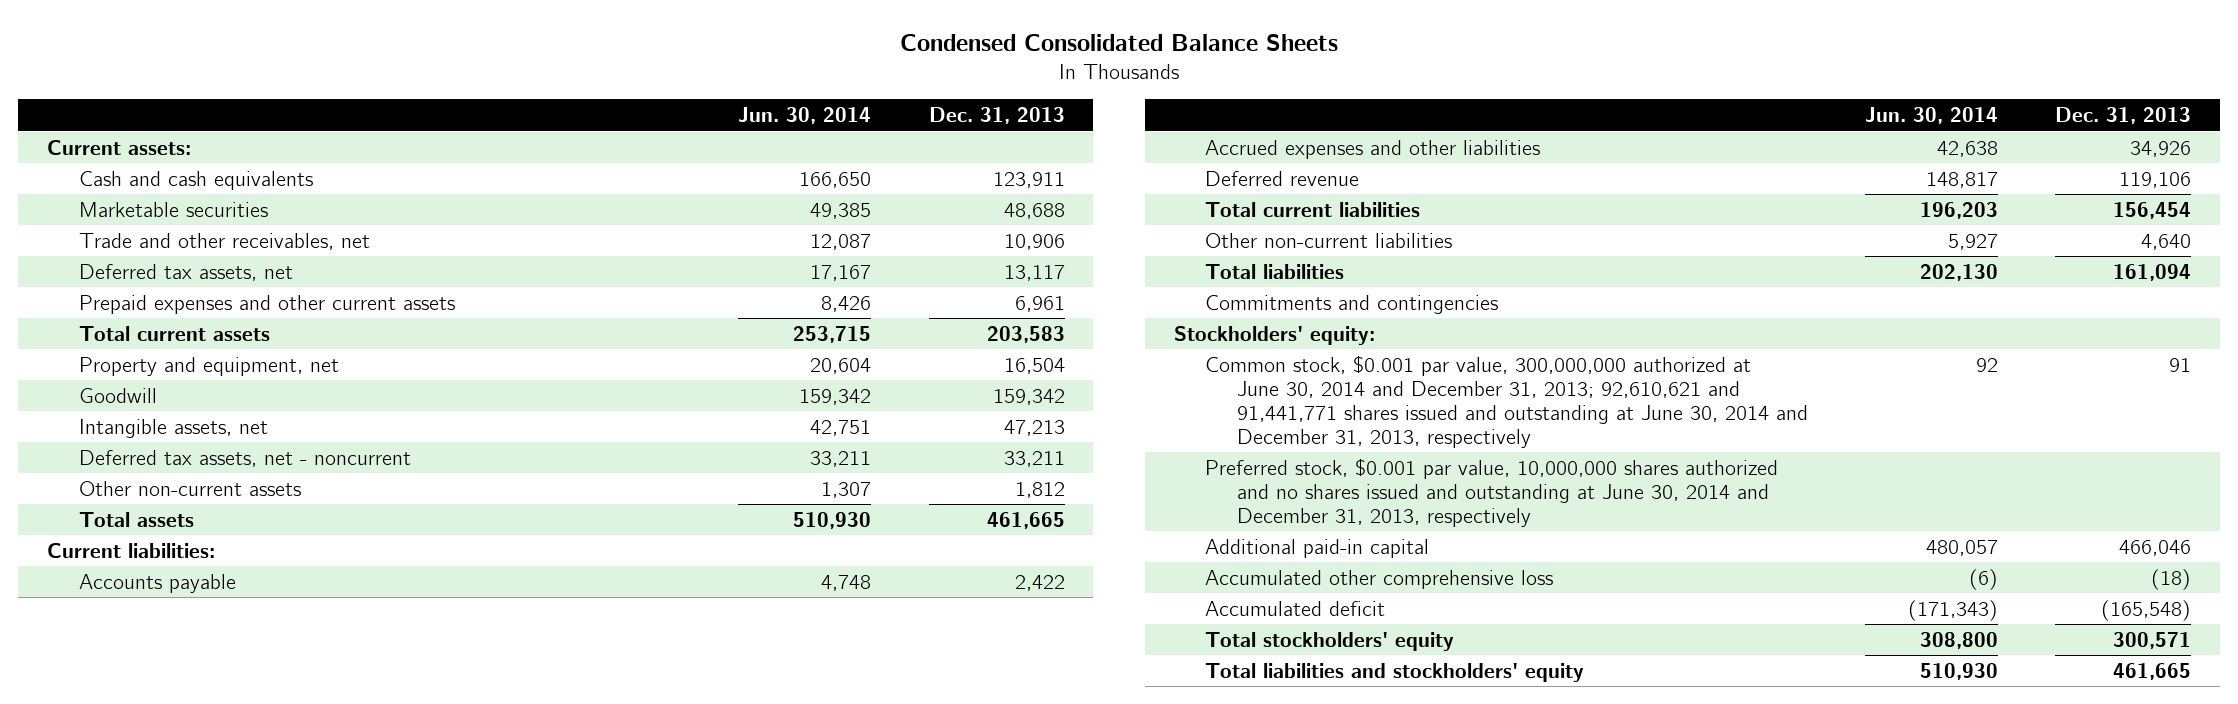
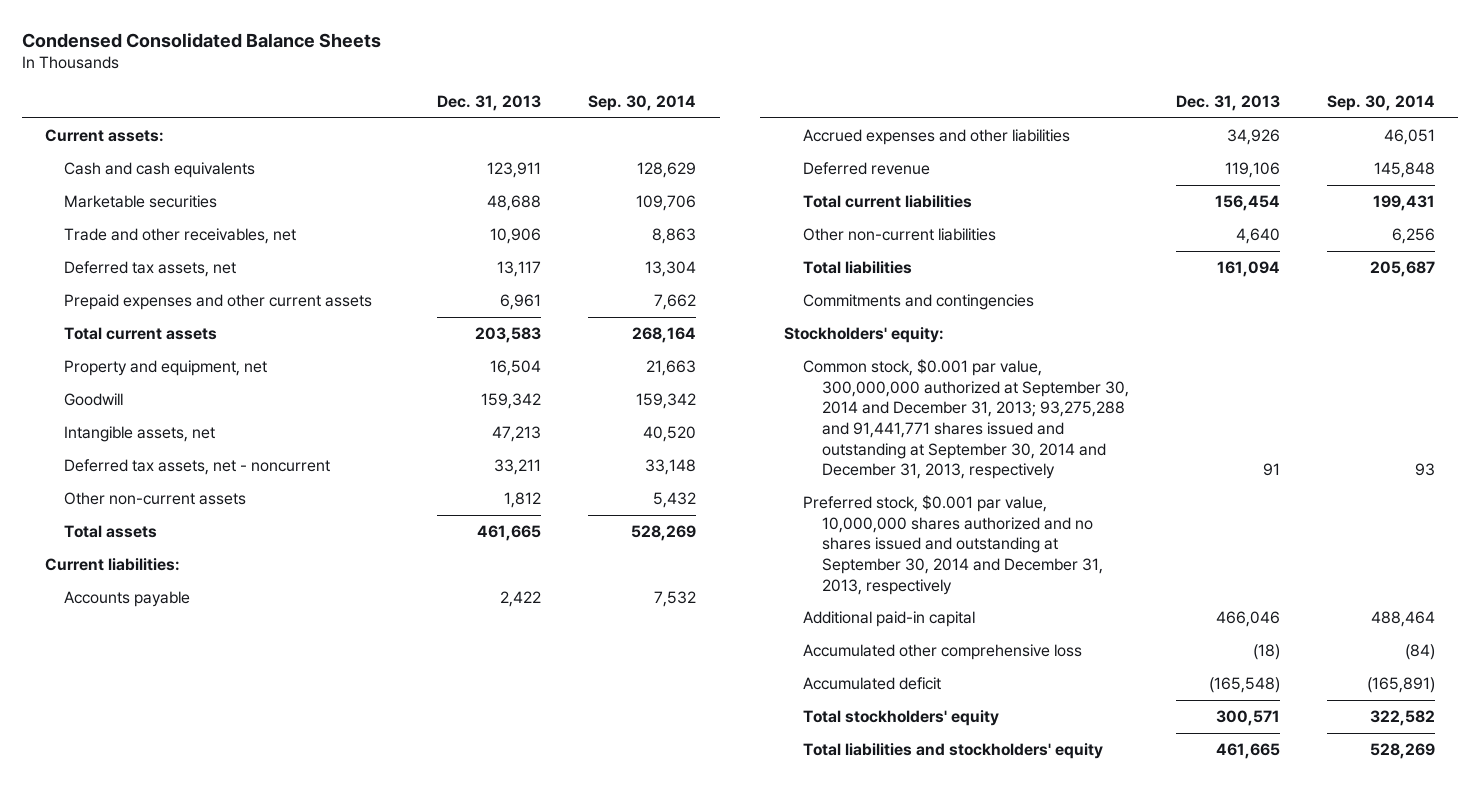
- | Jun. 30, 2014 | Dec. 31, 2013
+ | Dec. 31, 2013 | Sep. 30, 2014
- Common stock, $0.001 par value, 300,000,000 authorized at June 30, 2014 and December 31, 2013; 92,610,621 and 91,441,771 shares issued and outstanding at June 30, 2014 and December 31, 2013, respectively | 92 | 91
- Preferred stock, $0.001 par value, 10,000,000 shares authorized and no shares issued and outstanding at June 30, 2014 and December 31, 2013, respectively
+ Common stock, $0.001 par value, 300,000,000 authorized at September 30, 2014 and December 31, 2013; 93,275,288 and 91,441,771 shares issued and outstanding at September 30, 2014 and December 31, 2013, respectively | 91 | 93
+ Preferred stock, $0.001 par value, 10,000,000 shares authorized and no shares issued and outstanding at September 30, 2014 and December 31, 2013, respectively

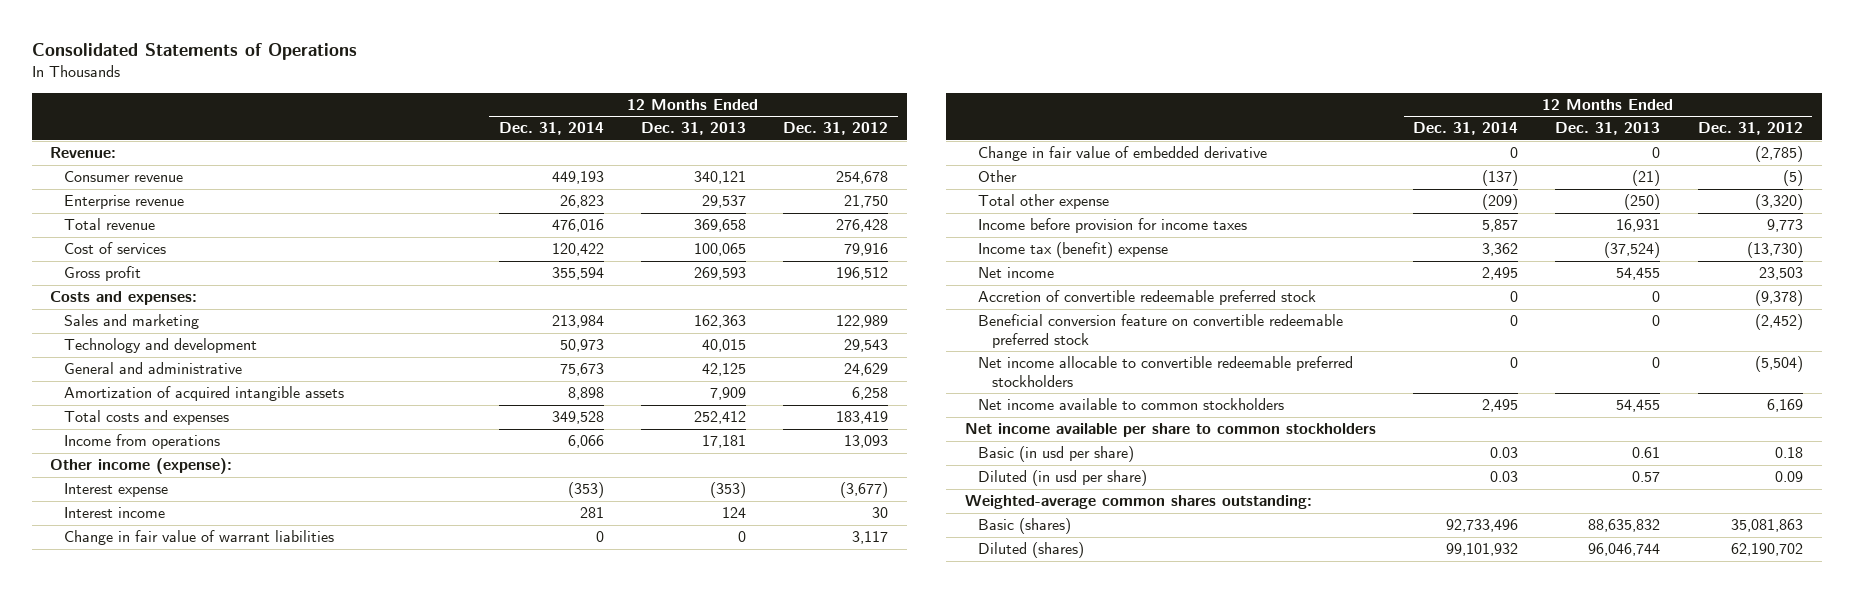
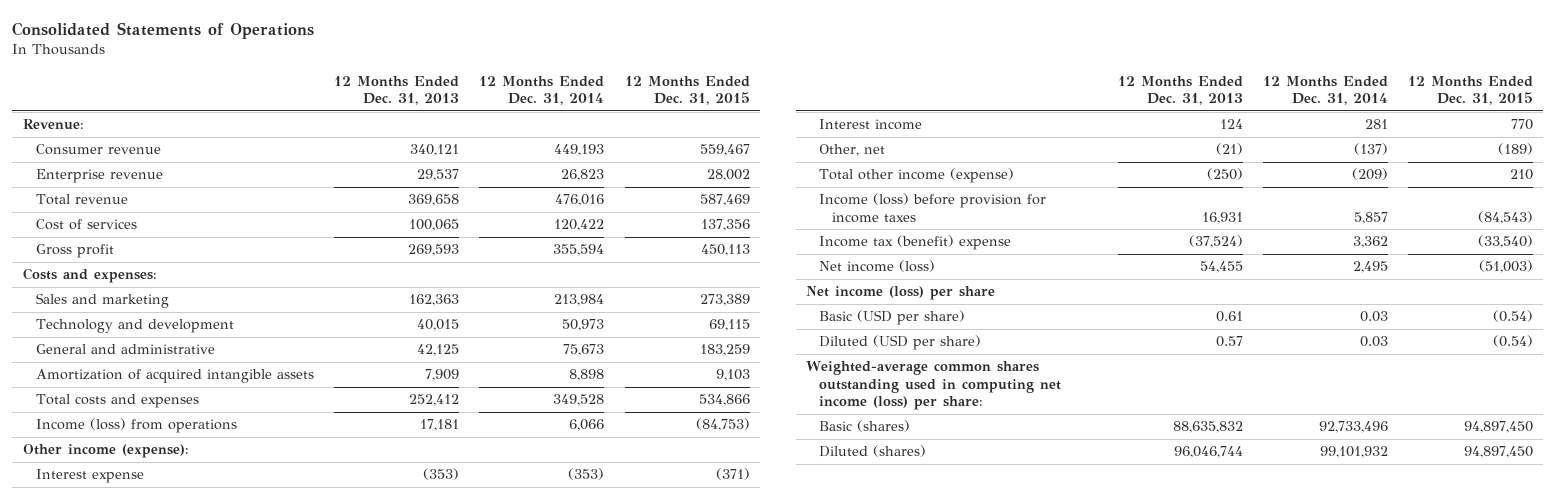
- | 12 Months Ended Dec. 31, 2014 | 12 Months Ended Dec. 31, 2013 | 12 Months Ended Dec. 31, 2012
+ | 12 Months Ended Dec. 31, 2013 | 12 Months Ended Dec. 31, 2014 | 12 Months Ended Dec. 31, 2015
- Income from operations | 6,066 | 17,181 | 13,093
+ Income (loss) from operations | 17,181 | 6,066 | (84,753)
- Change in fair value of warrant liabilities | 0 | 0 | 3,117
- Change in fair value of embedded derivative | 0 | 0 | (2,785)
- Other | (137) | (21) | (5)
- Total other expense | (209) | (250) | (3,320)
- Income before provision for income taxes | 5,857 | 16,931 | 9,773
+ Other, net | (21) | (137) | (189)
+ Total other income (expense) | (250) | (209) | 210
+ Income (loss) before provision for income taxes | 16,931 | 5,857 | (84,543)
- Net income | 2,495 | 54,455 | 23,503
- Accretion of convertible redeemable preferred stock | 0 | 0 | (9,378)
- Beneficial conversion feature on convertible redeemable preferred stock | 0 | 0 | (2,452)
- Net income allocable to convertible redeemable preferred stockholders | 0 | 0 | (5,504)
- Net income available to common stockholders | 2,495 | 54,455 | 6,169
- Net income available per share to common stockholders
- Basic (in usd per share) | 0.03 | 0.61 | 0.18
- Diluted (in usd per share) | 0.03 | 0.57 | 0.09
- Weighted-average common shares outstanding:
+ Net income (loss) | 54,455 | 2,495 | (51,003)
+ Net income (loss) per share
+ Basic (USD per share) | 0.61 | 0.03 | (0.54)
+ Diluted (USD per share) | 0.57 | 0.03 | (0.54)
+ Weighted-average common shares outstanding used in computing net income (loss) per share:

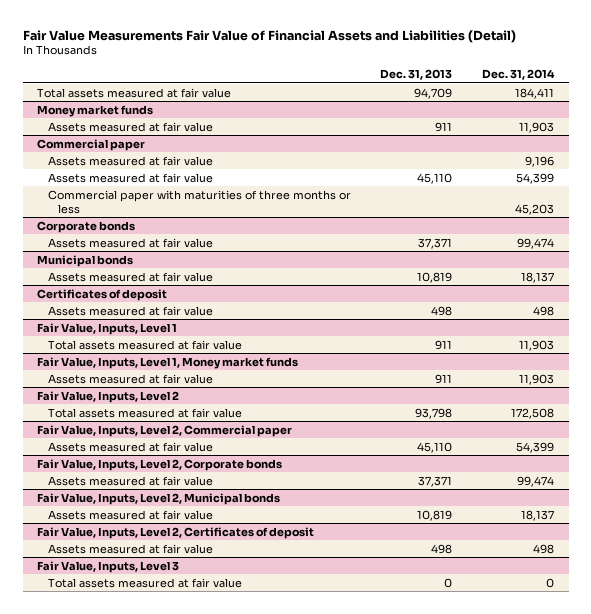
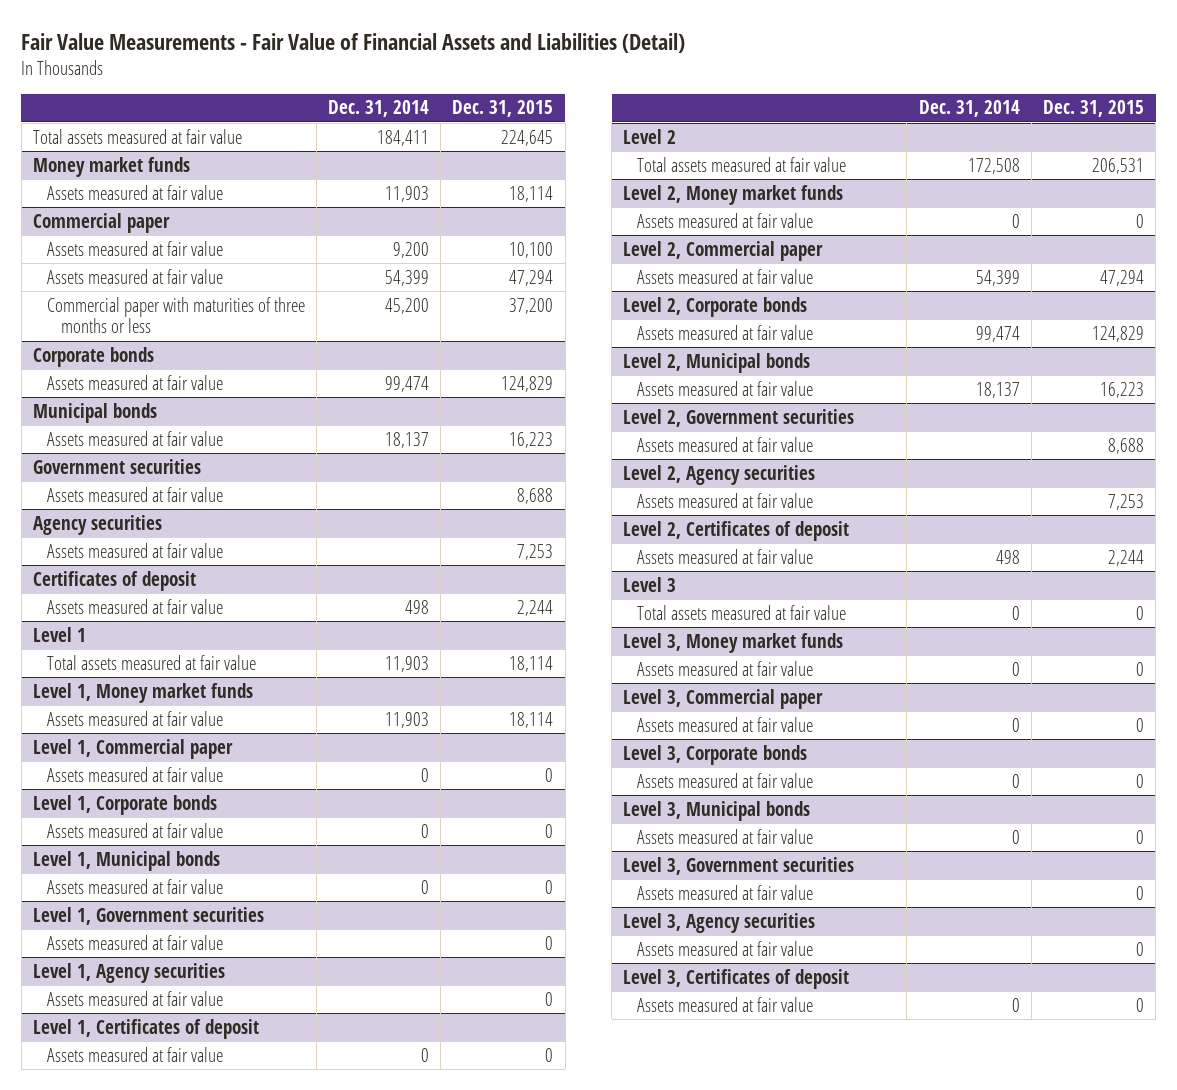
- Fair Value Measurements Fair Value of Financial Assets and Liabilities (Detail)
+ Fair Value Measurements - Fair Value of Financial Assets and Liabilities (Detail)
- | Dec. 31, 2013 | Dec. 31, 2014
+ | Dec. 31, 2014 | Dec. 31, 2015
@ Commercial paper
- Assets measured at fair value | | 9,196
+ Assets measured at fair value | 9,200 | 10,100
- Commercial paper with maturities of three months or less | | 45,203
+ Commercial paper with maturities of three months or less | 45,200 | 37,200
+ Government securities
+ Assets measured at fair value | | 8,688
+ Agency securities
+ Assets measured at fair value | | 7,253
- Fair Value, Inputs, Level 1
+ Level 1
- Fair Value, Inputs, Level 1, Money market funds
+ Level 1, Money market funds
- Fair Value, Inputs, Level 2
+ Level 1, Commercial paper
+ Assets measured at fair value | 0 | 0
+ Level 1, Corporate bonds
+ Assets measured at fair value | 0 | 0
+ Level 1, Municipal bonds
+ Assets measured at fair value | 0 | 0
+ Level 1, Government securities
+ Assets measured at fair value | | 0
+ Level 1, Agency securities
+ Assets measured at fair value | | 0
+ Level 1, Certificates of deposit
+ Assets measured at fair value | 0 | 0
+ Level 2
- Fair Value, Inputs, Level 2, Commercial paper
+ Level 2, Money market funds
+ Assets measured at fair value | 0 | 0
+ Level 2, Commercial paper
- Fair Value, Inputs, Level 2, Corporate bonds
+ Level 2, Corporate bonds
- Fair Value, Inputs, Level 2, Municipal bonds
+ Level 2, Municipal bonds
- Fair Value, Inputs, Level 2, Certificates of deposit
+ Level 2, Government securities
+ Assets measured at fair value | | 8,688
+ Level 2, Agency securities
+ Assets measured at fair value | | 7,253
+ Level 2, Certificates of deposit
- Fair Value, Inputs, Level 3
+ Level 3
+ Level 3, Money market funds
+ Assets measured at fair value | 0 | 0
+ Level 3, Commercial paper
+ Assets measured at fair value | 0 | 0
+ Level 3, Corporate bonds
+ Assets measured at fair value | 0 | 0
+ Level 3, Municipal bonds
+ Assets measured at fair value | 0 | 0
+ Level 3, Government securities
+ Assets measured at fair value | | 0
+ Level 3, Agency securities
+ Assets measured at fair value | | 0
+ Level 3, Certificates of deposit
+ Assets measured at fair value | 0 | 0

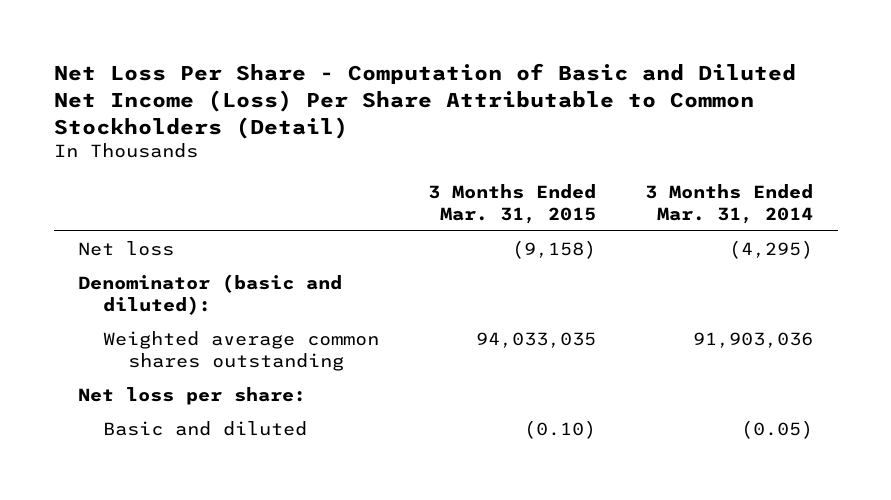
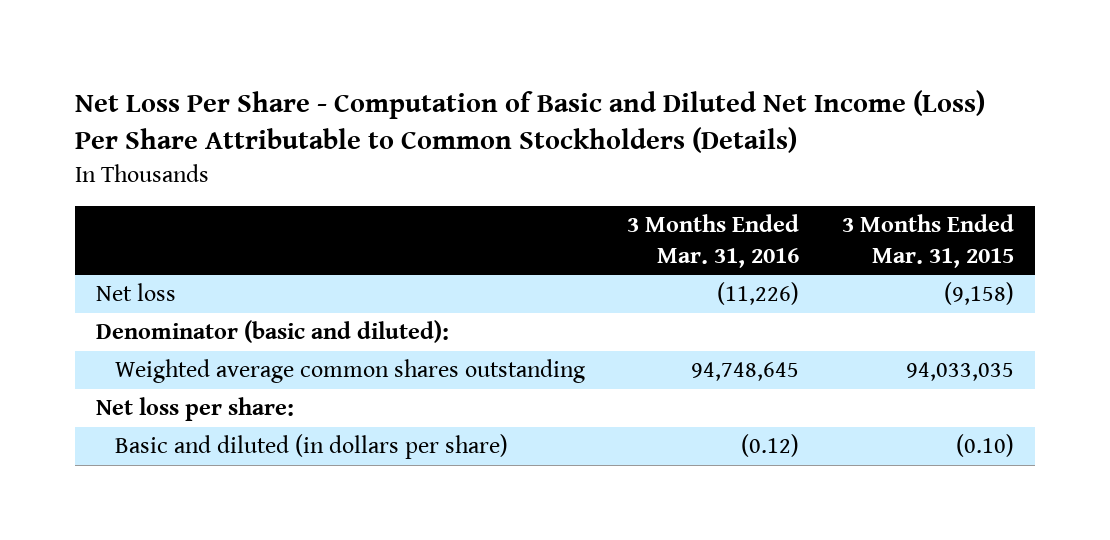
- Net Loss Per Share - Computation of Basic and Diluted Net Income (Loss) Per Share Attributable to Common Stockholders (Detail)
+ Net Loss Per Share - Computation of Basic and Diluted Net Income (Loss) Per Share Attributable to Common Stockholders (Details)
- | 3 Months Ended Mar. 31, 2015 | 3 Months Ended Mar. 31, 2014
+ | 3 Months Ended Mar. 31, 2016 | 3 Months Ended Mar. 31, 2015
- Basic and diluted | (0.10) | (0.05)
+ Basic and diluted (in dollars per share) | (0.12) | (0.10)

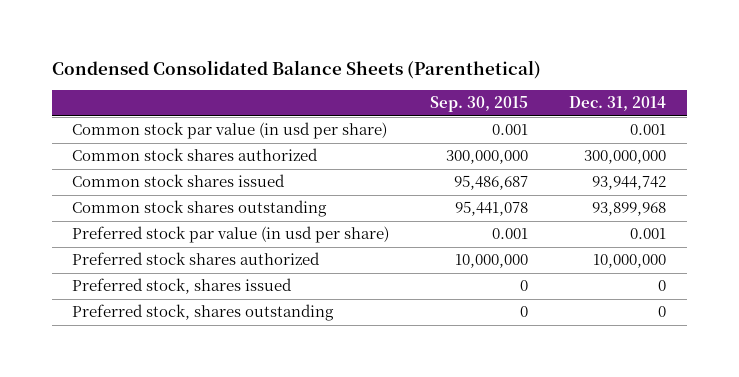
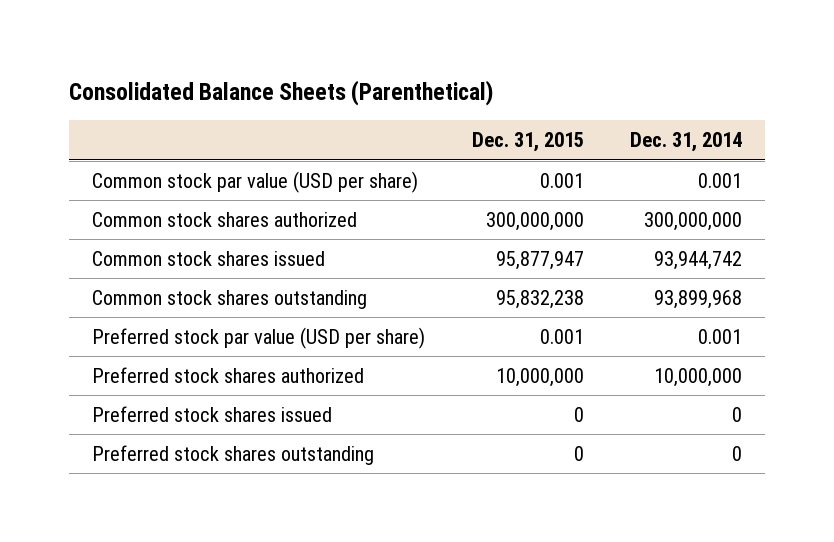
- Condensed Consolidated Balance Sheets (Parenthetical)
+ Consolidated Balance Sheets (Parenthetical)
- | Sep. 30, 2015 | Dec. 31, 2014
+ | Dec. 31, 2015 | Dec. 31, 2014
- Common stock par value (in usd per share) | 0.001 | 0.001
+ Common stock par value (USD per share) | 0.001 | 0.001
- Preferred stock par value (in usd per share) | 0.001 | 0.001
+ Preferred stock par value (USD per share) | 0.001 | 0.001
- Preferred stock, shares issued | 0 | 0
- Preferred stock, shares outstanding | 0 | 0
+ Preferred stock shares issued | 0 | 0
+ Preferred stock shares outstanding | 0 | 0

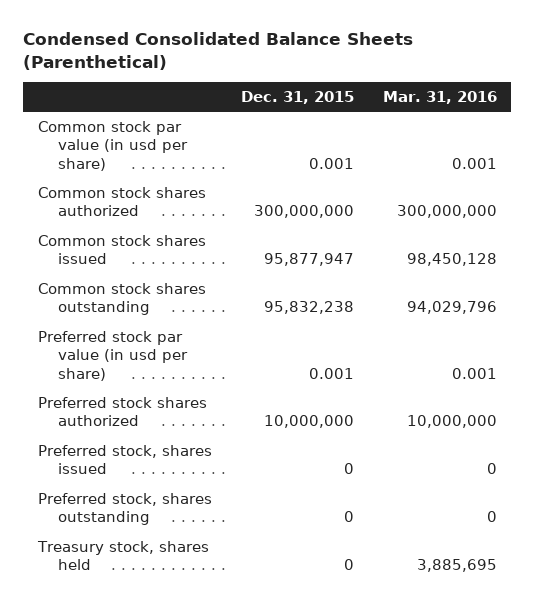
- Consolidated Balance Sheets (Parenthetical)
+ Condensed Consolidated Balance Sheets (Parenthetical)
- | Dec. 31, 2015 | Dec. 31, 2014
+ | Dec. 31, 2015 | Mar. 31, 2016
- Common stock par value (USD per share) | 0.001 | 0.001
+ Common stock par value (in usd per share) | 0.001 | 0.001
- Preferred stock par value (USD per share) | 0.001 | 0.001
+ Preferred stock par value (in usd per share) | 0.001 | 0.001
- Preferred stock shares issued | 0 | 0
- Preferred stock shares outstanding | 0 | 0
+ Preferred stock, shares issued | 0 | 0
+ Preferred stock, shares outstanding | 0 | 0
+ Treasury stock, shares held | 0 | 3,885,695

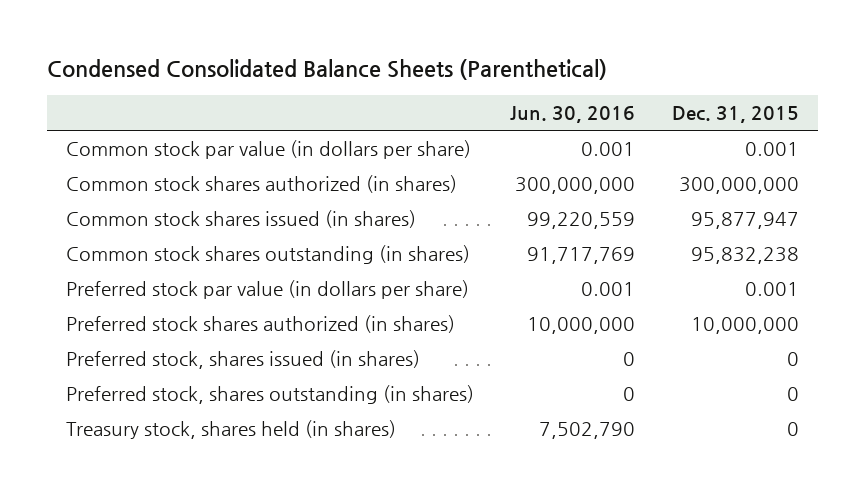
- | Dec. 31, 2015 | Mar. 31, 2016
+ | Jun. 30, 2016 | Dec. 31, 2015
- Common stock par value (in usd per share) | 0.001 | 0.001
- Common stock shares authorized | 300,000,000 | 300,000,000
- Common stock shares issued | 95,877,947 | 98,450,128
- Common stock shares outstanding | 95,832,238 | 94,029,796
- Preferred stock par value (in usd per share) | 0.001 | 0.001
- Preferred stock shares authorized | 10,000,000 | 10,000,000
- Preferred stock, shares issued | 0 | 0
- Preferred stock, shares outstanding | 0 | 0
- Treasury stock, shares held | 0 | 3,885,695
+ Common stock par value (in dollars per share) | 0.001 | 0.001
+ Common stock shares authorized (in shares) | 300,000,000 | 300,000,000
+ Common stock shares issued (in shares) | 99,220,559 | 95,877,947
+ Common stock shares outstanding (in shares) | 91,717,769 | 95,832,238
+ Preferred stock par value (in dollars per share) | 0.001 | 0.001
+ Preferred stock shares authorized (in shares) | 10,000,000 | 10,000,000
+ Preferred stock, shares issued (in shares) | 0 | 0
+ Preferred stock, shares outstanding (in shares) | 0 | 0
+ Treasury stock, shares held (in shares) | 7,502,790 | 0

